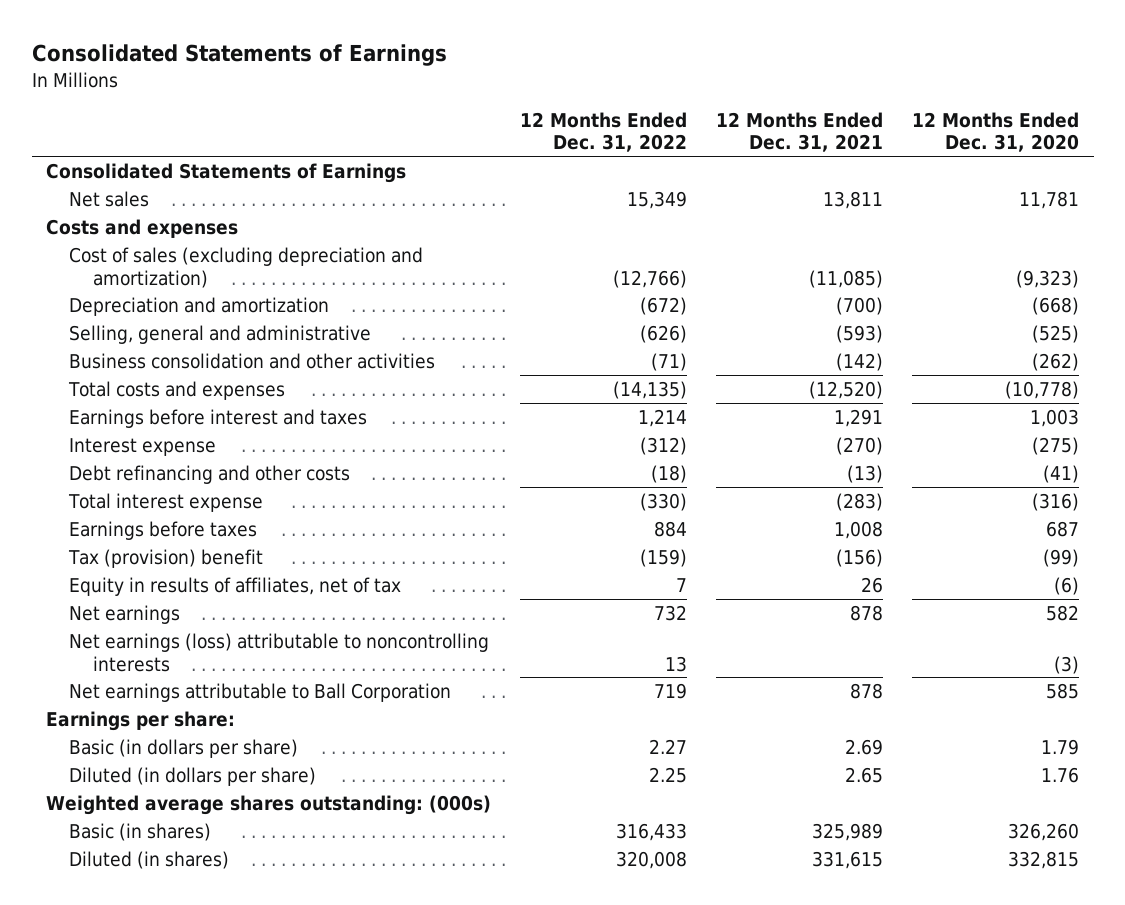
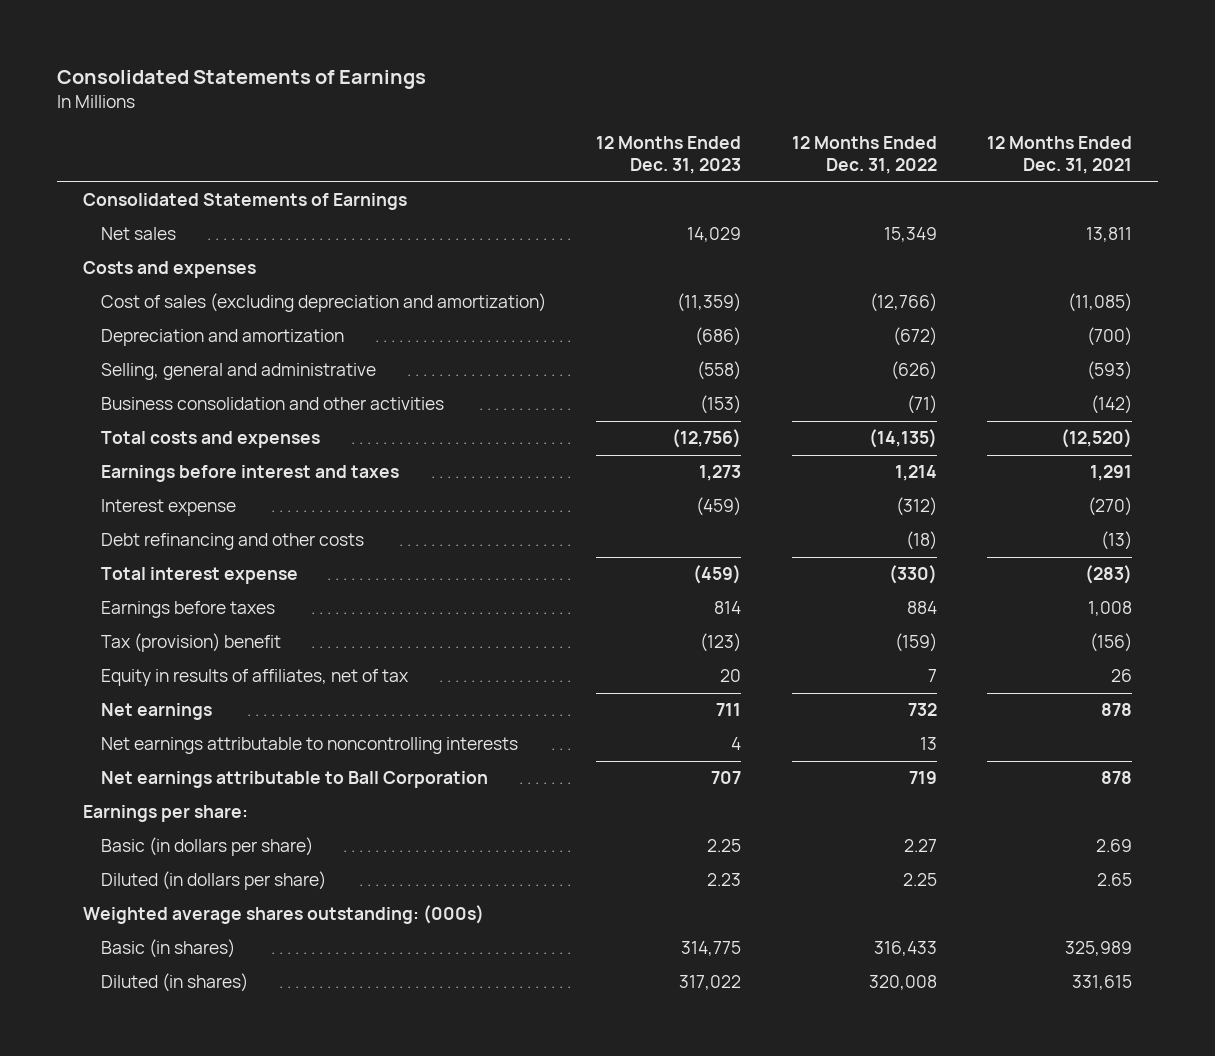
- | 12 Months Ended Dec. 31, 2022 | 12 Months Ended Dec. 31, 2021 | 12 Months Ended Dec. 31, 2020
+ | 12 Months Ended Dec. 31, 2023 | 12 Months Ended Dec. 31, 2022 | 12 Months Ended Dec. 31, 2021
- Net earnings (loss) attributable to noncontrolling interests | 13 | | (3)
+ Net earnings attributable to noncontrolling interests | 4 | 13 |

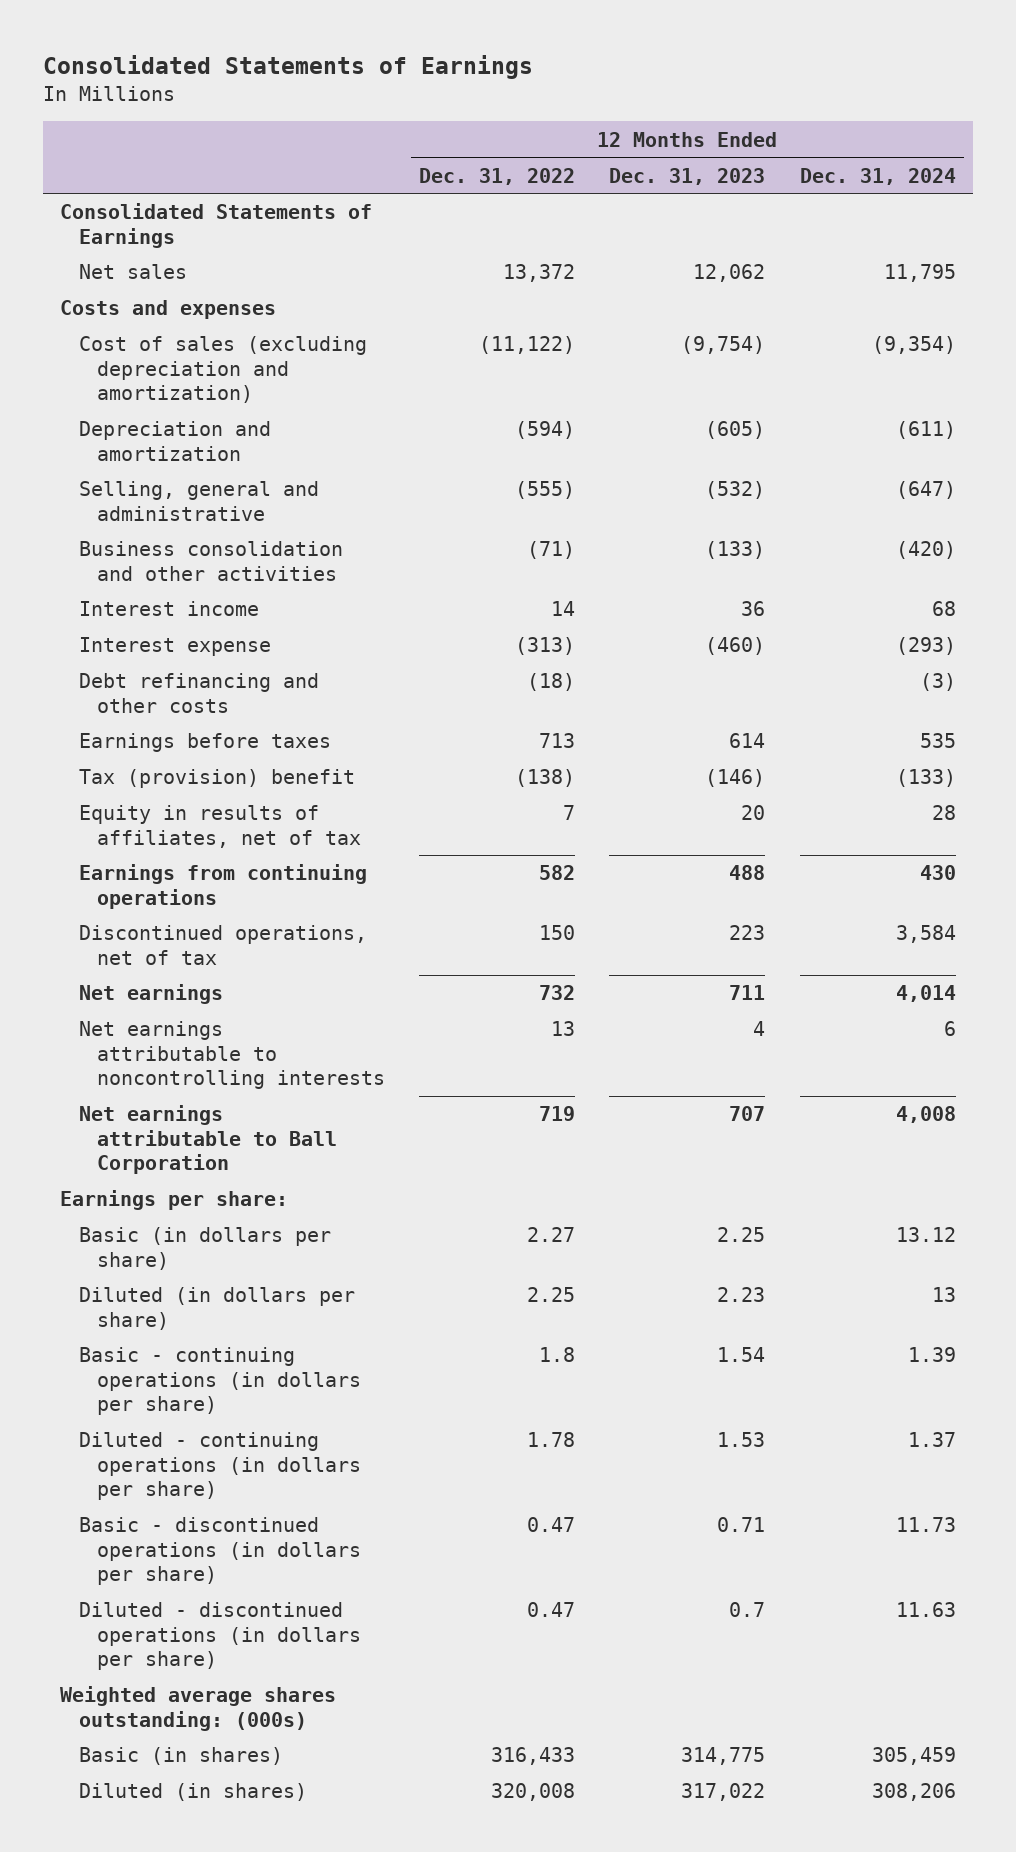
- | 12 Months Ended Dec. 31, 2023 | 12 Months Ended Dec. 31, 2022 | 12 Months Ended Dec. 31, 2021
+ | 12 Months Ended Dec. 31, 2022 | 12 Months Ended Dec. 31, 2023 | 12 Months Ended Dec. 31, 2024
- Net sales | 14,029 | 15,349 | 13,811
+ Net sales | 13,372 | 12,062 | 11,795
- Cost of sales (excluding depreciation and amortization) | (11,359) | (12,766) | (11,085)
- Depreciation and amortization | (686) | (672) | (700)
- Selling, general and administrative | (558) | (626) | (593)
- Business consolidation and other activities | (153) | (71) | (142)
- Total costs and expenses | (12,756) | (14,135) | (12,520)
- Earnings before interest and taxes | 1,273 | 1,214 | 1,291
- Interest expense | (459) | (312) | (270)
+ Cost of sales (excluding depreciation and amortization) | (11,122) | (9,754) | (9,354)
+ Depreciation and amortization | (594) | (605) | (611)
+ Selling, general and administrative | (555) | (532) | (647)
+ Business consolidation and other activities | (71) | (133) | (420)
+ Interest income | 14 | 36 | 68
+ Interest expense | (313) | (460) | (293)
- Total interest expense | (459) | (330) | (283)
- Earnings before taxes | 814 | 884 | 1,008
- Tax (provision) benefit | (123) | (159) | (156)
+ Earnings before taxes | 713 | 614 | 535
+ Tax (provision) benefit | (138) | (146) | (133)
+ Earnings from continuing operations | 582 | 488 | 430
+ Discontinued operations, net of tax | 150 | 223 | 3,584
+ Basic - continuing operations (in dollars per share) | 1.8 | 1.54 | 1.39
+ Diluted - continuing operations (in dollars per share) | 1.78 | 1.53 | 1.37
+ Basic - discontinued operations (in dollars per share) | 0.47 | 0.71 | 11.73
+ Diluted - discontinued operations (in dollars per share) | 0.47 | 0.7 | 11.63

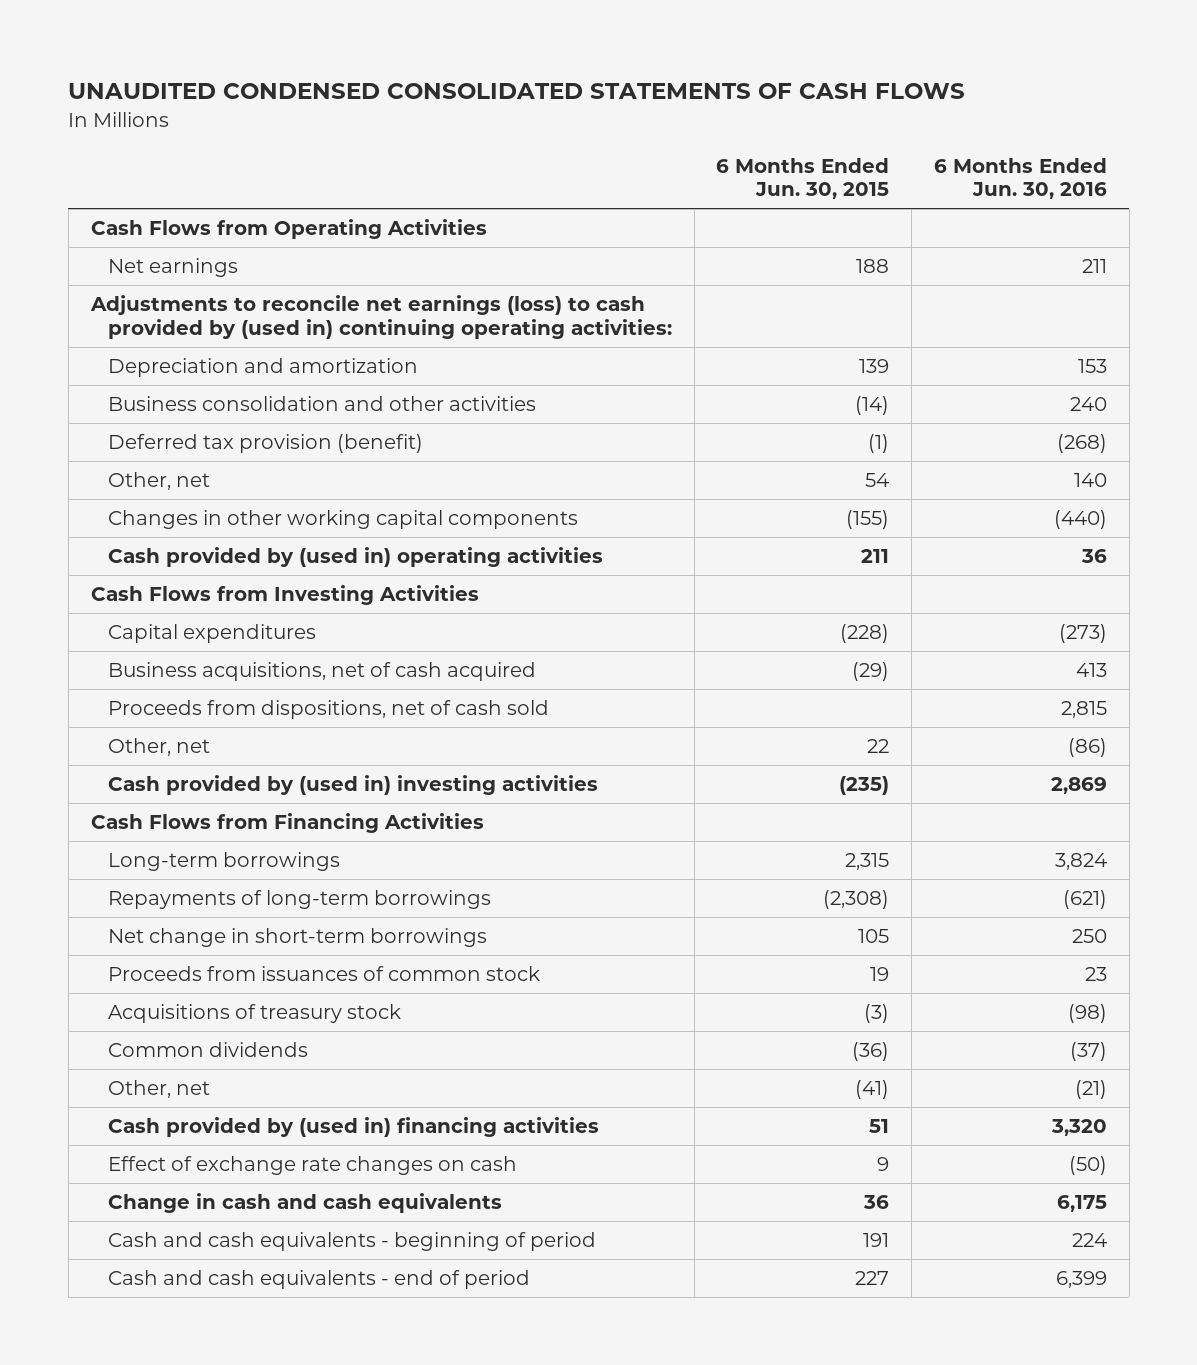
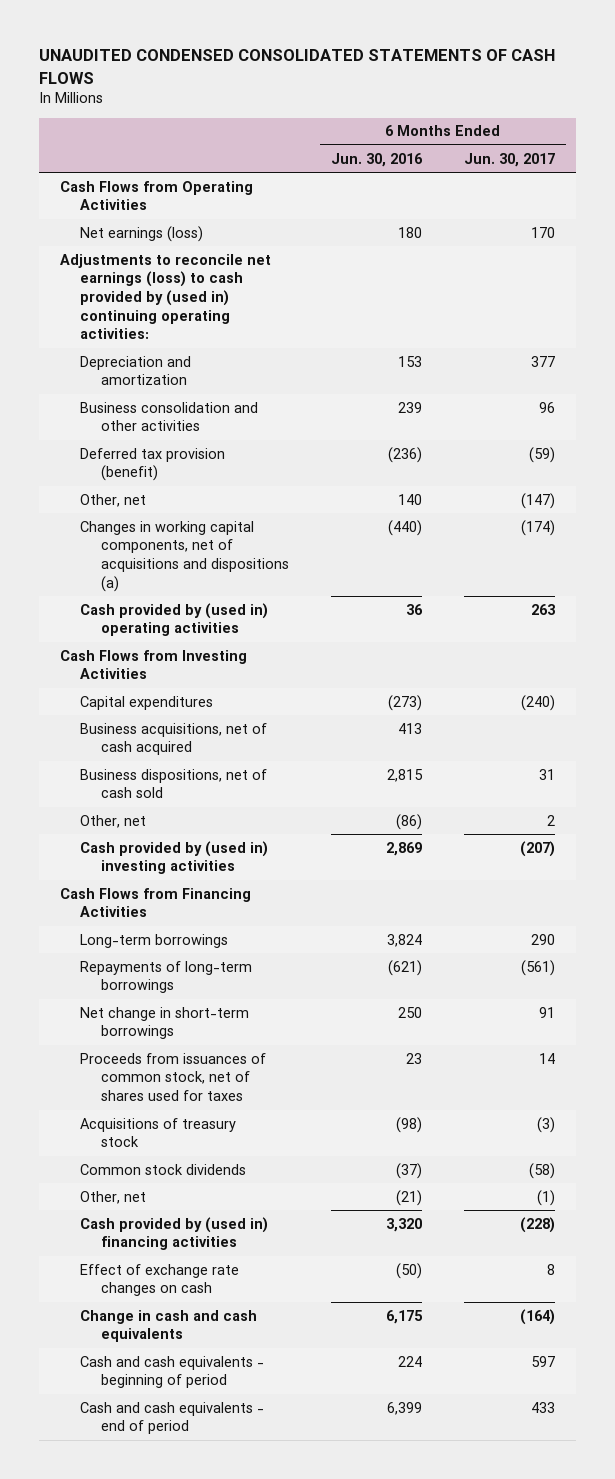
- | 6 Months Ended Jun. 30, 2015 | 6 Months Ended Jun. 30, 2016
+ | 6 Months Ended Jun. 30, 2016 | 6 Months Ended Jun. 30, 2017
- Net earnings | 188 | 211
+ Net earnings (loss) | 180 | 170
- Business consolidation and other activities | (14) | 240
- Deferred tax provision (benefit) | (1) | (268)
+ Business consolidation and other activities | 239 | 96
+ Deferred tax provision (benefit) | (236) | (59)
- Changes in other working capital components | (155) | (440)
+ Changes in working capital components, net of acquisitions and dispositions (a) | (440) | (174)
- Proceeds from dispositions, net of cash sold | | 2,815
+ Business dispositions, net of cash sold | 2,815 | 31
- Proceeds from issuances of common stock | 19 | 23
+ Proceeds from issuances of common stock, net of shares used for taxes | 23 | 14
- Common dividends | (36) | (37)
+ Common stock dividends | (37) | (58)

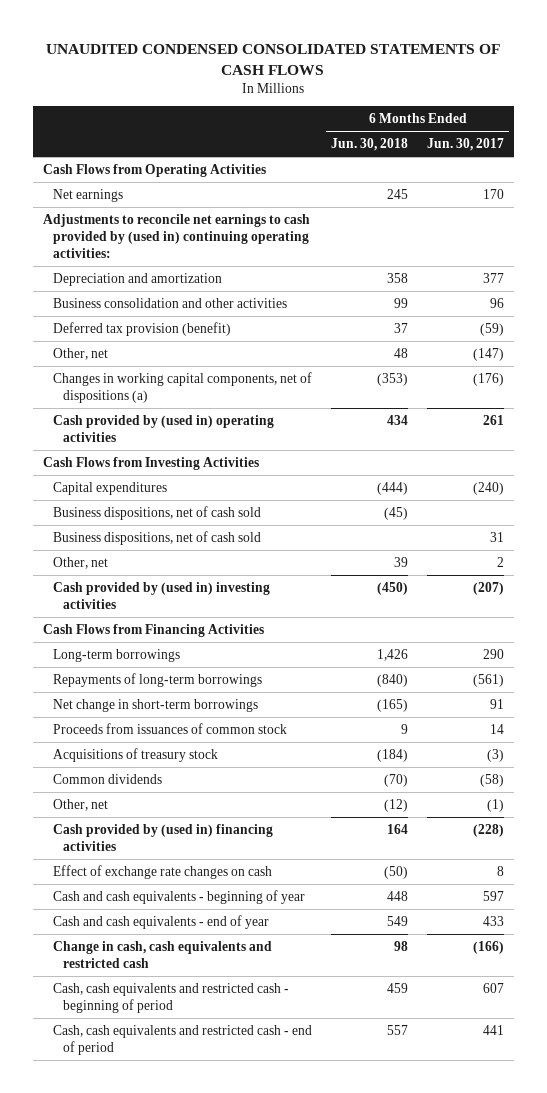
- | 6 Months Ended Jun. 30, 2016 | 6 Months Ended Jun. 30, 2017
+ | 6 Months Ended Jun. 30, 2018 | 6 Months Ended Jun. 30, 2017
- Net earnings (loss) | 180 | 170
- Adjustments to reconcile net earnings (loss) to cash provided by (used in) continuing operating activities:
+ Net earnings | 245 | 170
+ Adjustments to reconcile net earnings to cash provided by (used in) continuing operating activities:
- Changes in working capital components, net of acquisitions and dispositions (a) | (440) | (174)
- Cash provided by (used in) operating activities | 36 | 263
+ Changes in working capital components, net of dispositions (a) | (353) | (176)
+ Cash provided by (used in) operating activities | 434 | 261
- Business acquisitions, net of cash acquired | 413 |
+ Business dispositions, net of cash sold | (45) |
- Proceeds from issuances of common stock, net of shares used for taxes | 23 | 14
+ Proceeds from issuances of common stock | 9 | 14
- Common stock dividends | (37) | (58)
+ Common dividends | (70) | (58)
- Change in cash and cash equivalents | 6,175 | (164)
- Cash and cash equivalents - beginning of period | 224 | 597
- Cash and cash equivalents - end of period | 6,399 | 433
+ Cash and cash equivalents - beginning of year | 448 | 597
+ Cash and cash equivalents - end of year | 549 | 433
+ Change in cash, cash equivalents and restricted cash | 98 | (166)
+ Cash, cash equivalents and restricted cash - beginning of period | 459 | 607
+ Cash, cash equivalents and restricted cash - end of period | 557 | 441

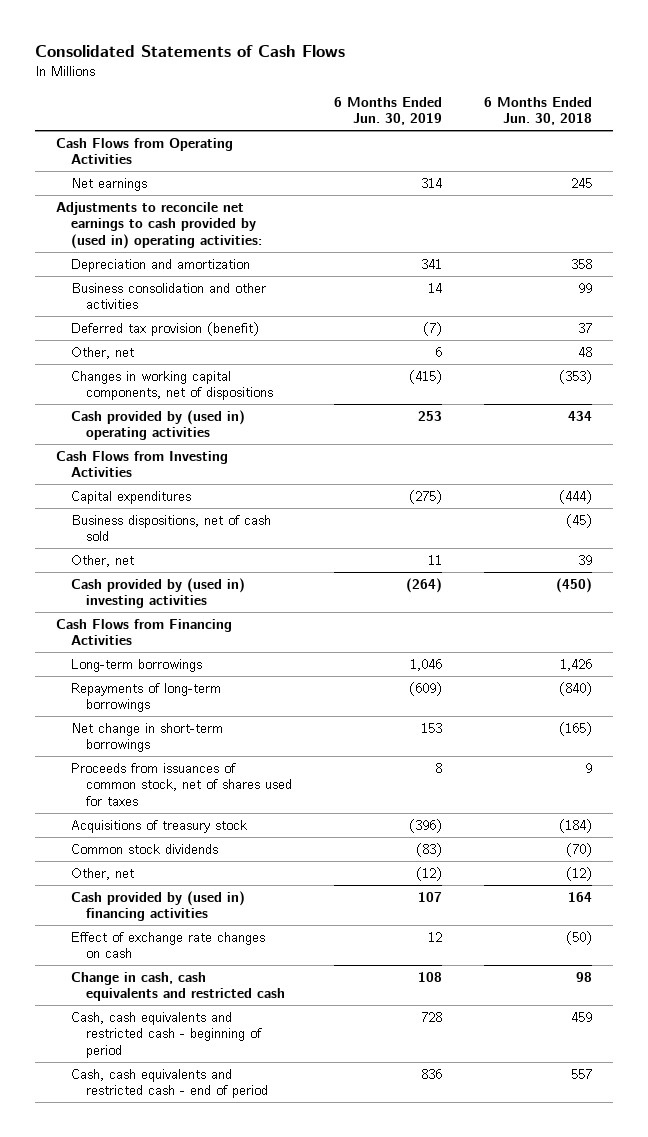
- UNAUDITED CONDENSED CONSOLIDATED STATEMENTS OF CASH FLOWS
+ Consolidated Statements of Cash Flows
- | 6 Months Ended Jun. 30, 2018 | 6 Months Ended Jun. 30, 2017
+ | 6 Months Ended Jun. 30, 2019 | 6 Months Ended Jun. 30, 2018
- Adjustments to reconcile net earnings to cash provided by (used in) continuing operating activities:
+ Adjustments to reconcile net earnings to cash provided by (used in) operating activities:
- Changes in working capital components, net of dispositions (a) | (353) | (176)
+ Changes in working capital components, net of dispositions | (415) | (353)
- Business dispositions, net of cash sold | | 31
- Proceeds from issuances of common stock | 9 | 14
+ Proceeds from issuances of common stock, net of shares used for taxes | 8 | 9
- Common dividends | (70) | (58)
+ Common stock dividends | (83) | (70)
- Cash and cash equivalents - beginning of year | 448 | 597
- Cash and cash equivalents - end of year | 549 | 433

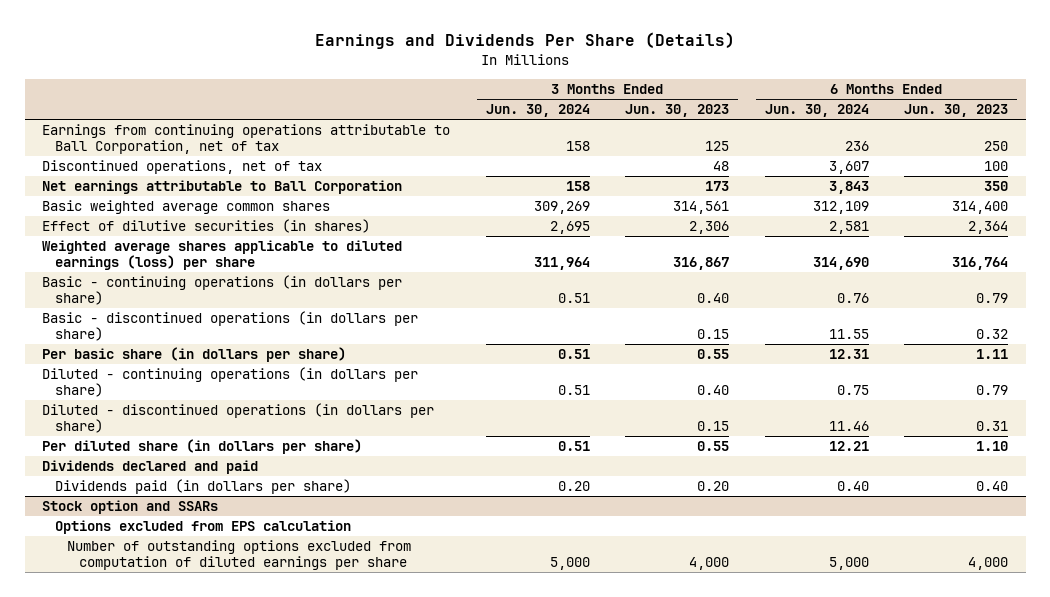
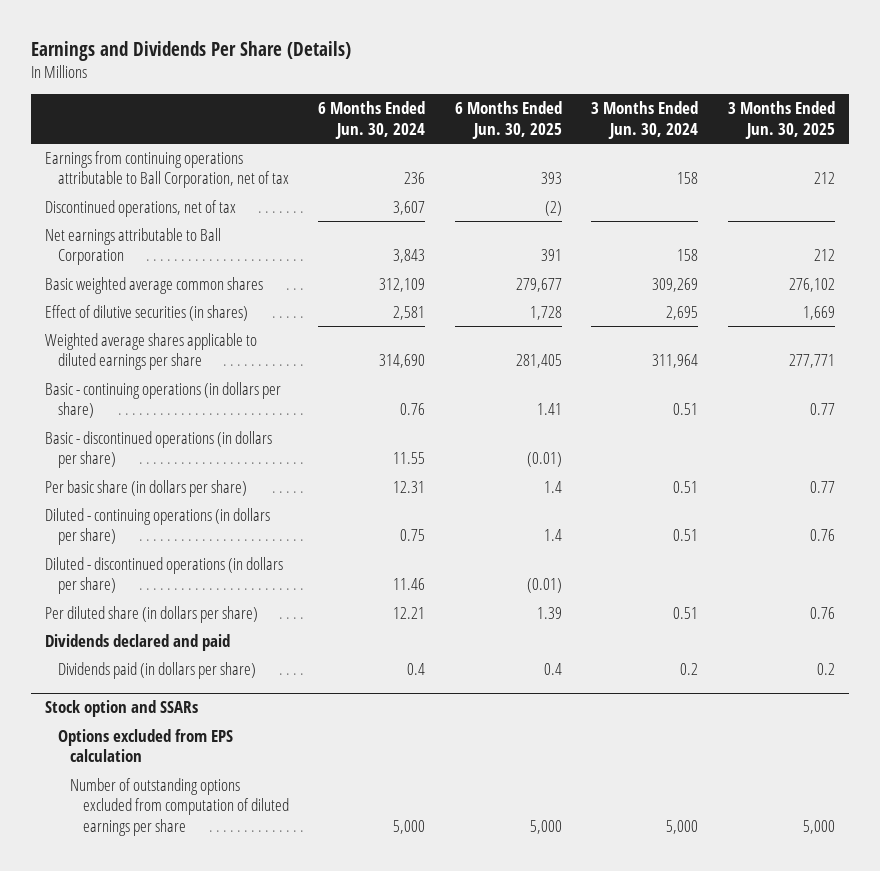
- | 3 Months Ended Jun. 30, 2024 | 3 Months Ended Jun. 30, 2023 | 6 Months Ended Jun. 30, 2024 | 6 Months Ended Jun. 30, 2023
+ | 6 Months Ended Jun. 30, 2024 | 6 Months Ended Jun. 30, 2025 | 3 Months Ended Jun. 30, 2024 | 3 Months Ended Jun. 30, 2025
- Weighted average shares applicable to diluted earnings (loss) per share | 311,964 | 316,867 | 314,690 | 316,764
+ Weighted average shares applicable to diluted earnings per share | 314,690 | 281,405 | 311,964 | 277,771
- Dividends paid (in dollars per share) | 0.20 | 0.20 | 0.40 | 0.40
+ Dividends paid (in dollars per share) | 0.4 | 0.4 | 0.2 | 0.2

